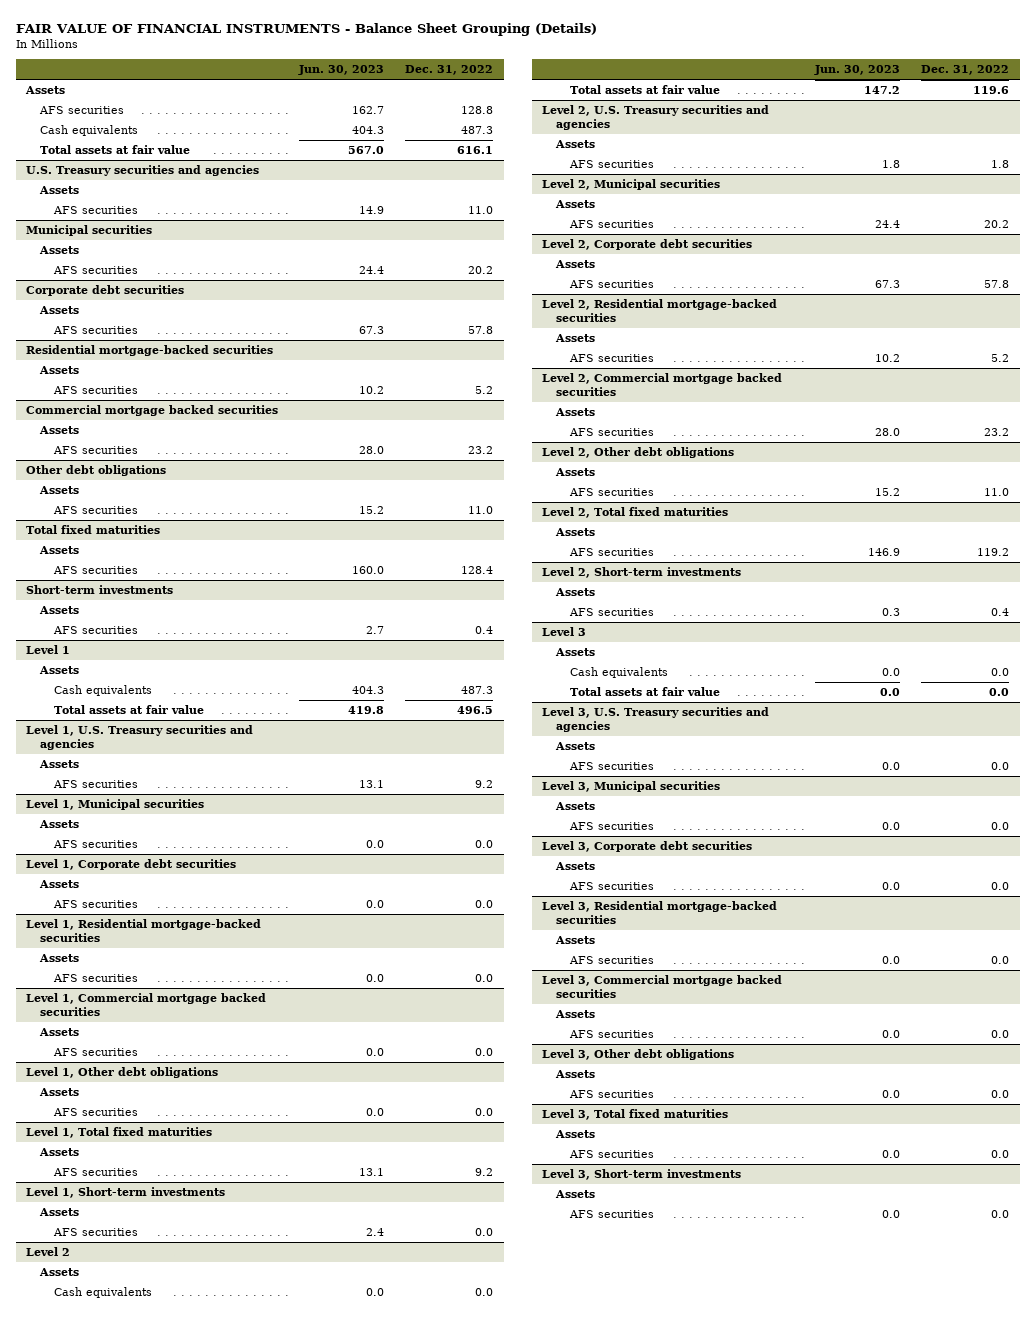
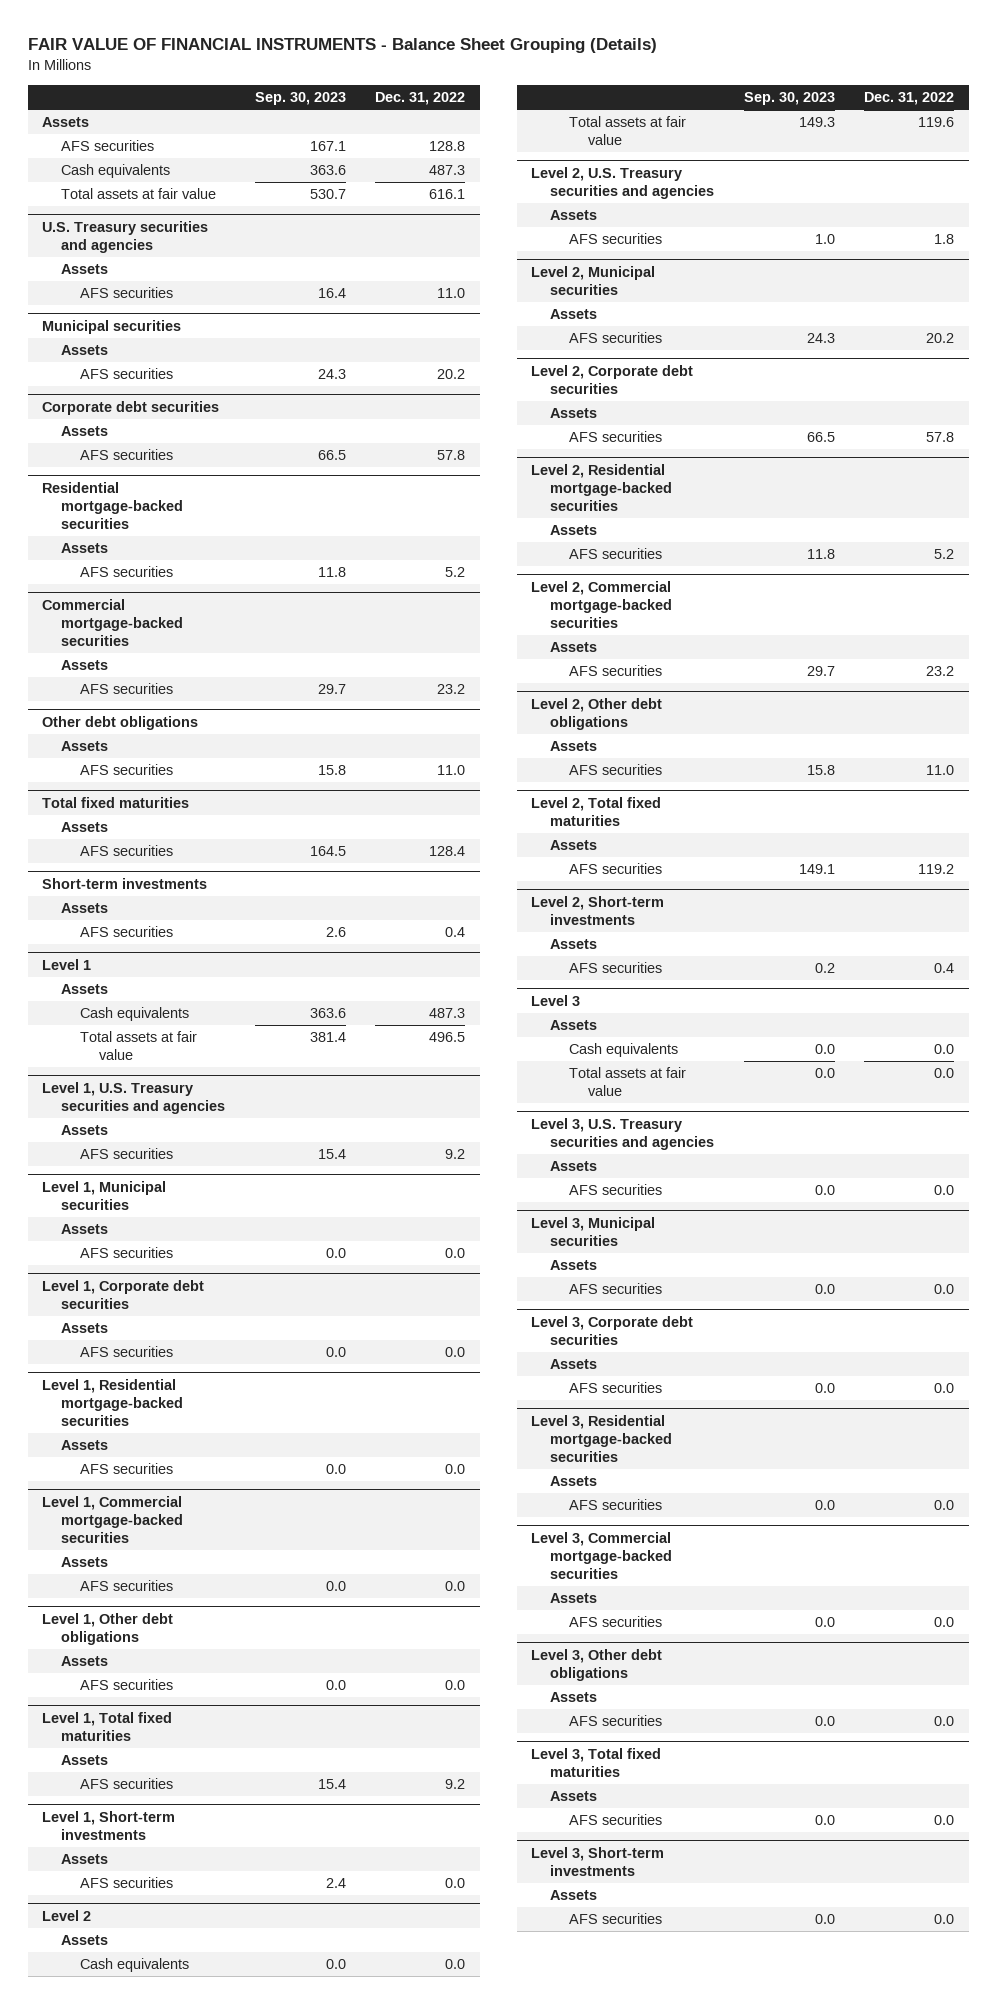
- | Jun. 30, 2023 | Dec. 31, 2022
+ | Sep. 30, 2023 | Dec. 31, 2022
- Commercial mortgage backed securities
+ Commercial mortgage-backed securities
- Level 1, Commercial mortgage backed securities
+ Level 1, Commercial mortgage-backed securities
- Level 2, Commercial mortgage backed securities
+ Level 2, Commercial mortgage-backed securities
- Level 3, Commercial mortgage backed securities
+ Level 3, Commercial mortgage-backed securities

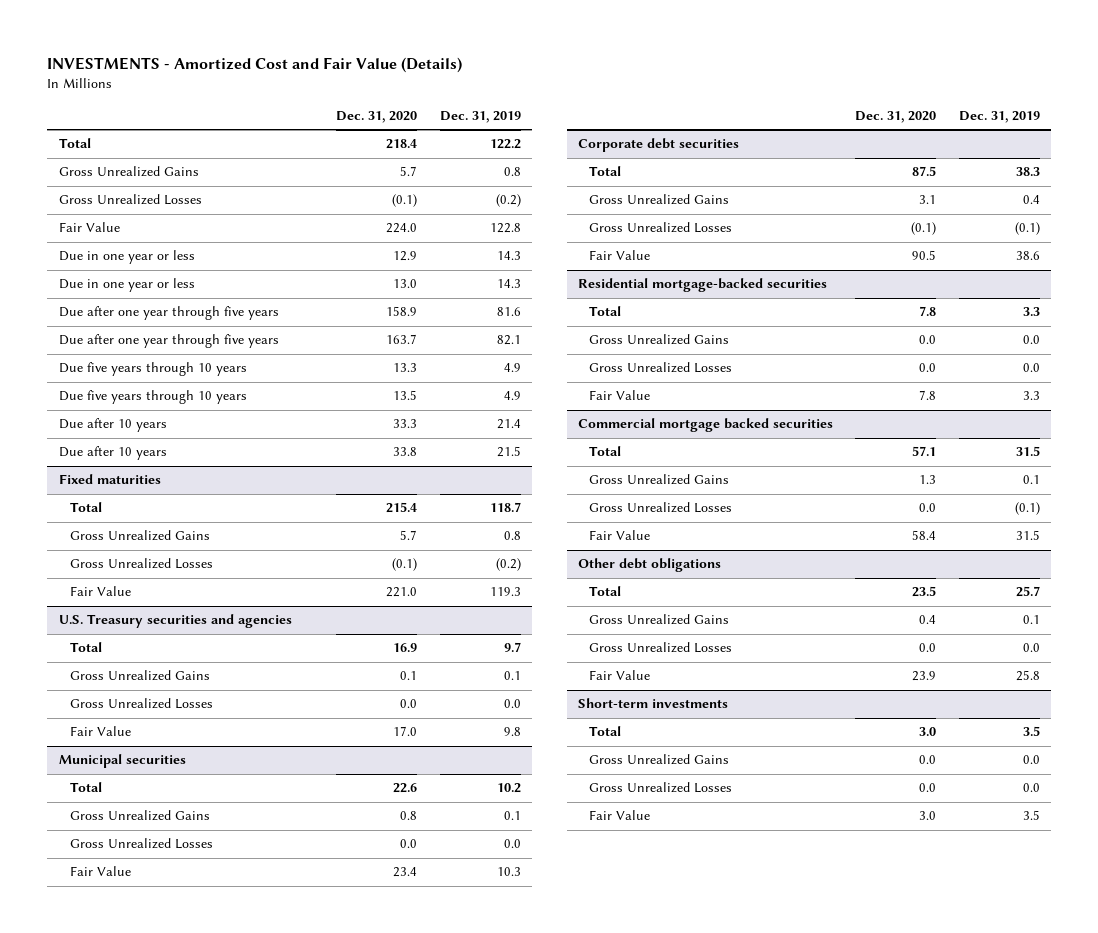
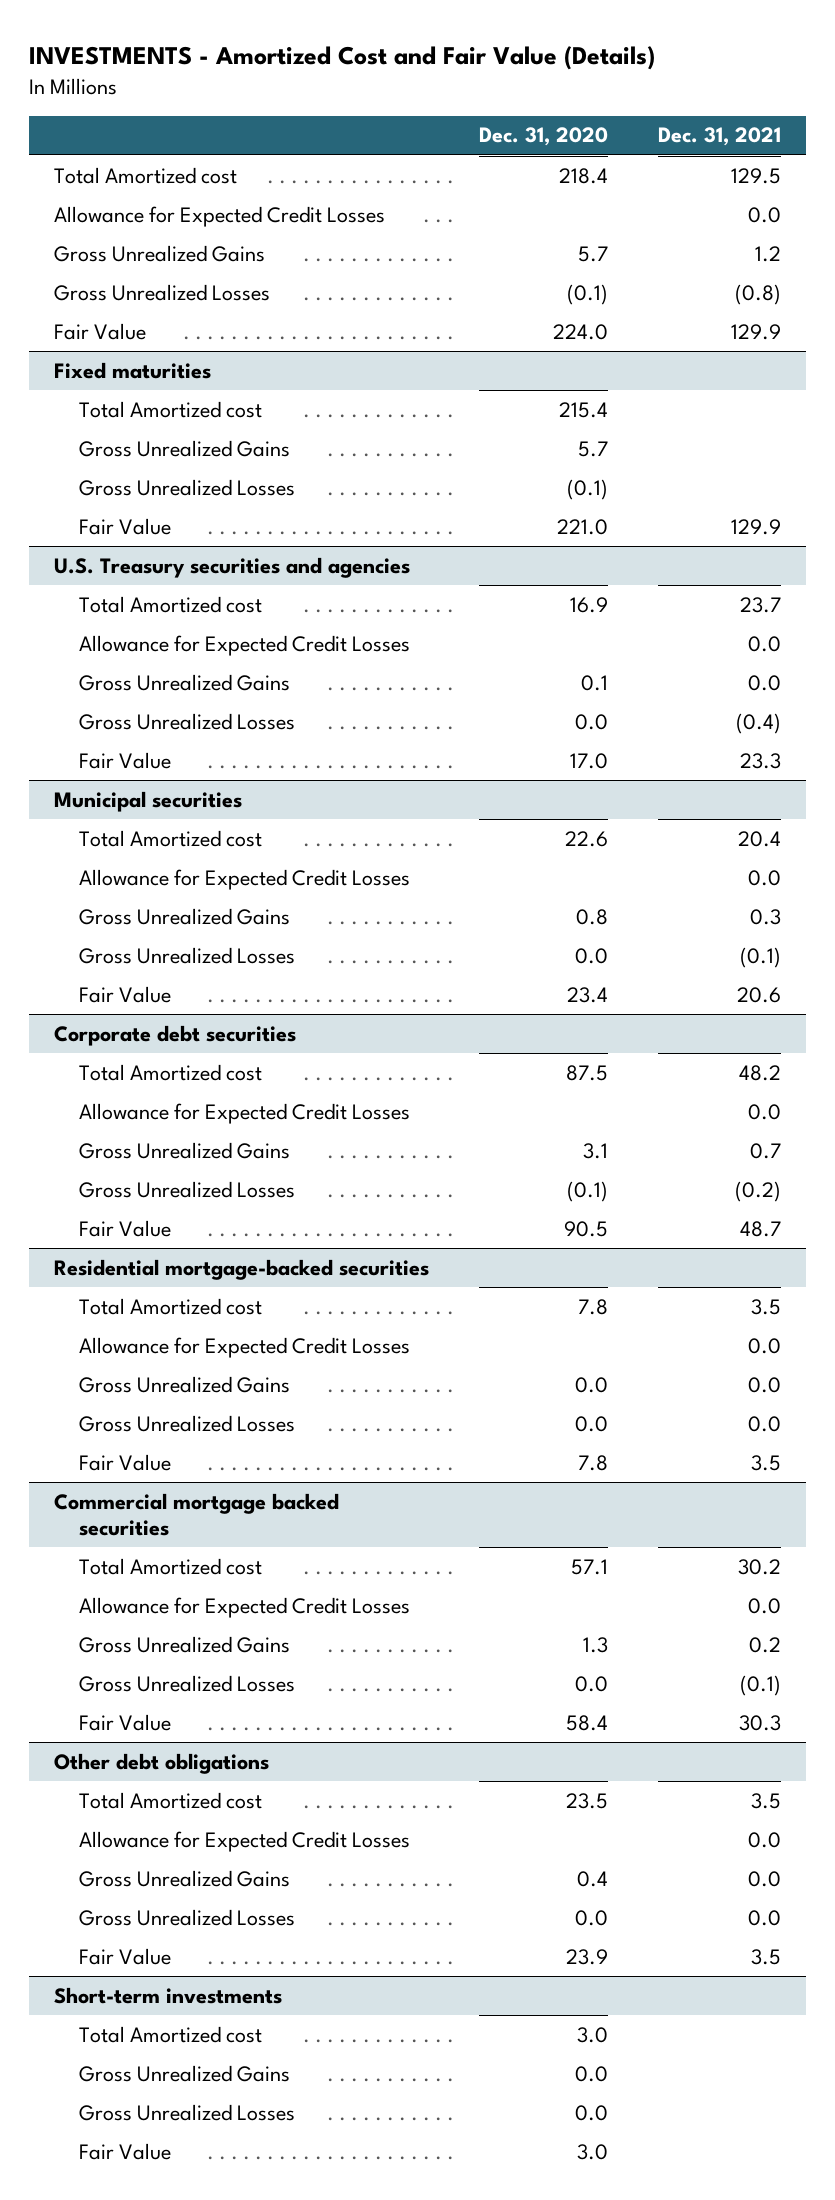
- | Dec. 31, 2020 | Dec. 31, 2019
+ | Dec. 31, 2020 | Dec. 31, 2021
- Total | 218.4 | 122.2
+ Total Amortized cost | 218.4 | 129.5
+ Allowance for Expected Credit Losses | | 0.0
- Due in one year or less | 12.9 | 14.3
- Due in one year or less | 13.0 | 14.3
- Due after one year through five years | 158.9 | 81.6
- Due after one year through five years | 163.7 | 82.1
- Due five years through 10 years | 13.3 | 4.9
- Due five years through 10 years | 13.5 | 4.9
- Due after 10 years | 33.3 | 21.4
- Due after 10 years | 33.8 | 21.5
@ Fixed maturities
- Total | 215.4 | 118.7
+ Total Amortized cost | 215.4 |
@ U.S. Treasury securities and agencies
- Total | 16.9 | 9.7
+ Total Amortized cost | 16.9 | 23.7
+ Allowance for Expected Credit Losses | | 0.0
@ Municipal securities
- Total | 22.6 | 10.2
+ Total Amortized cost | 22.6 | 20.4
+ Allowance for Expected Credit Losses | | 0.0
@ Corporate debt securities
- Total | 87.5 | 38.3
+ Total Amortized cost | 87.5 | 48.2
+ Allowance for Expected Credit Losses | | 0.0
@ Residential mortgage-backed securities
- Total | 7.8 | 3.3
+ Total Amortized cost | 7.8 | 3.5
+ Allowance for Expected Credit Losses | | 0.0
@ Commercial mortgage backed securities
- Total | 57.1 | 31.5
+ Total Amortized cost | 57.1 | 30.2
+ Allowance for Expected Credit Losses | | 0.0
@ Other debt obligations
- Total | 23.5 | 25.7
+ Total Amortized cost | 23.5 | 3.5
+ Allowance for Expected Credit Losses | | 0.0
@ Short-term investments
- Total | 3.0 | 3.5
+ Total Amortized cost | 3.0 |

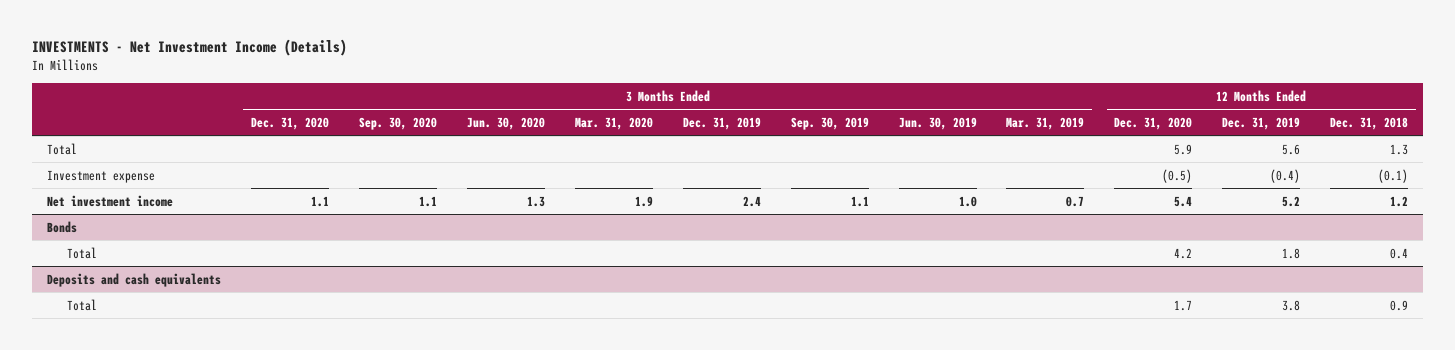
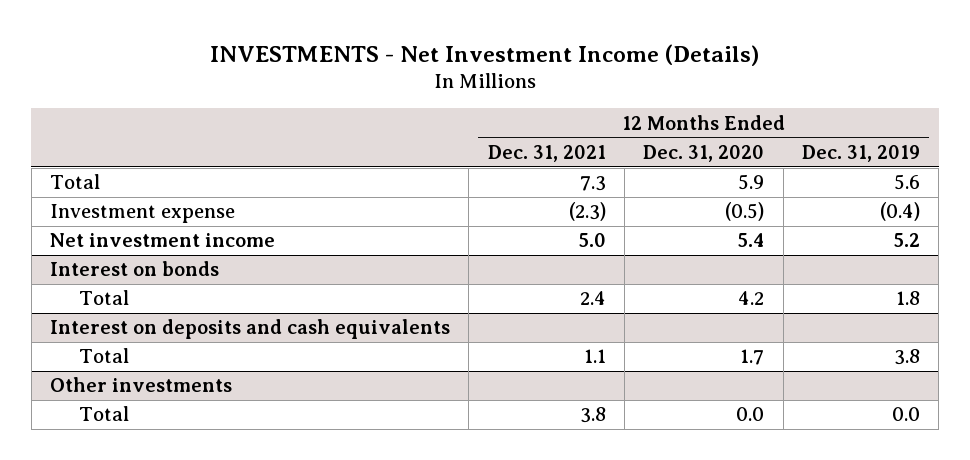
- | 3 Months Ended Dec. 31, 2020 | 3 Months Ended Sep. 30, 2020 | 3 Months Ended Jun. 30, 2020 | 3 Months Ended Mar. 31, 2020 | 3 Months Ended Dec. 31, 2019 | 3 Months Ended Sep. 30, 2019 | 3 Months Ended Jun. 30, 2019 | 3 Months Ended Mar. 31, 2019 | 12 Months Ended Dec. 31, 2020 | 12 Months Ended Dec. 31, 2019 | 12 Months Ended Dec. 31, 2018
+ | 12 Months Ended Dec. 31, 2021 | 12 Months Ended Dec. 31, 2020 | 12 Months Ended Dec. 31, 2019
- Bonds
+ Interest on bonds
- Deposits and cash equivalents
+ Interest on deposits and cash equivalents
+ Other investments
+ Total | 3.8 | 0.0 | 0.0

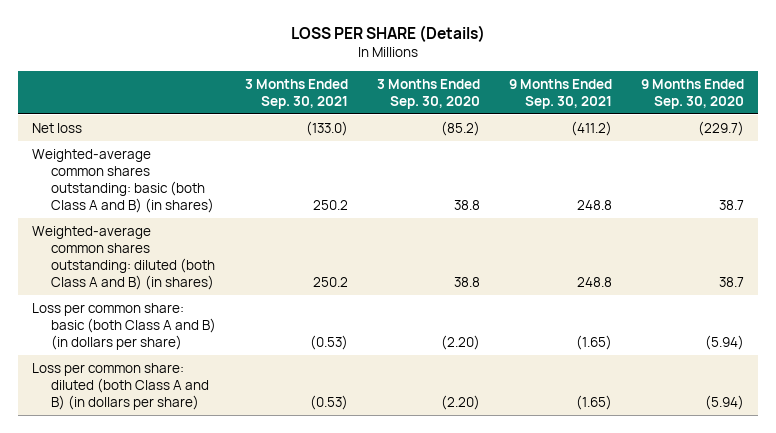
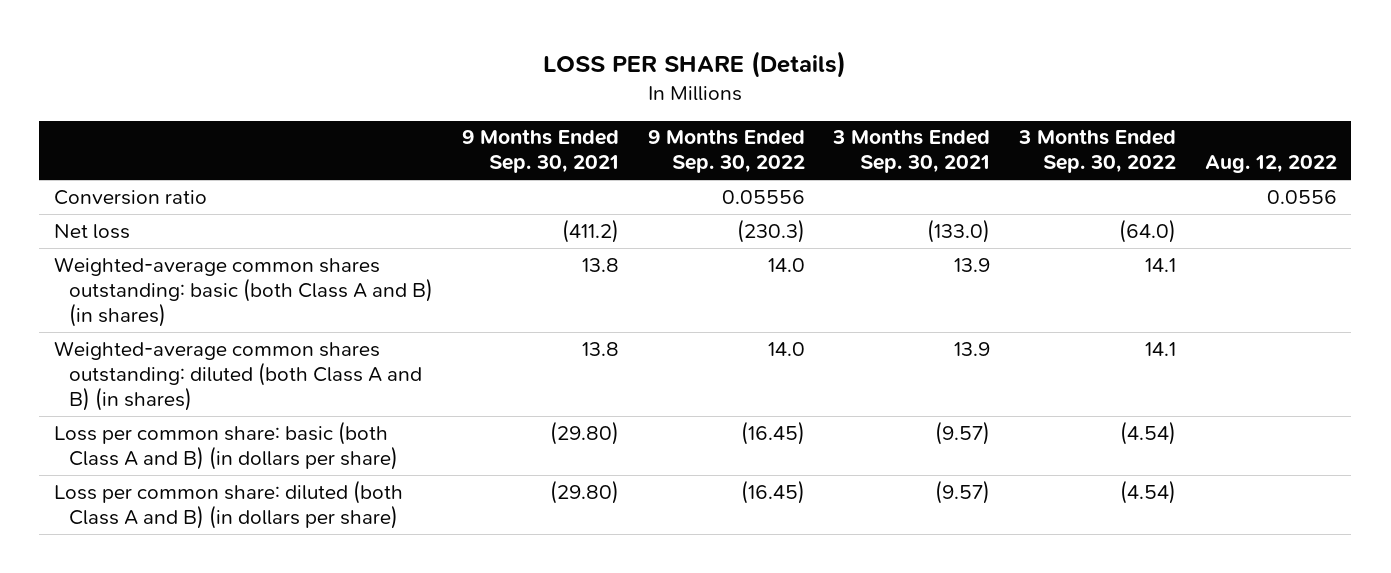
- | 3 Months Ended Sep. 30, 2021 | 3 Months Ended Sep. 30, 2020 | 9 Months Ended Sep. 30, 2021 | 9 Months Ended Sep. 30, 2020
+ | 9 Months Ended Sep. 30, 2021 | 9 Months Ended Sep. 30, 2022 | 3 Months Ended Sep. 30, 2021 | 3 Months Ended Sep. 30, 2022 | Aug. 12, 2022
+ Conversion ratio | | 0.05556 | | | 0.0556
- Weighted-average common shares outstanding: basic (both Class A and B) (in shares) | 250.2 | 38.8 | 248.8 | 38.7
- Weighted-average common shares outstanding: diluted (both Class A and B) (in shares) | 250.2 | 38.8 | 248.8 | 38.7
- Loss per common share: basic (both Class A and B) (in dollars per share) | (0.53) | (2.20) | (1.65) | (5.94)
- Loss per common share: diluted (both Class A and B) (in dollars per share) | (0.53) | (2.20) | (1.65) | (5.94)
+ Weighted-average common shares outstanding: basic (both Class A and B) (in shares) | 13.8 | 14.0 | 13.9 | 14.1 |
+ Weighted-average common shares outstanding: diluted (both Class A and B) (in shares) | 13.8 | 14.0 | 13.9 | 14.1 |
+ Loss per common share: basic (both Class A and B) (in dollars per share) | (29.80) | (16.45) | (9.57) | (4.54) |
+ Loss per common share: diluted (both Class A and B) (in dollars per share) | (29.80) | (16.45) | (9.57) | (4.54) |

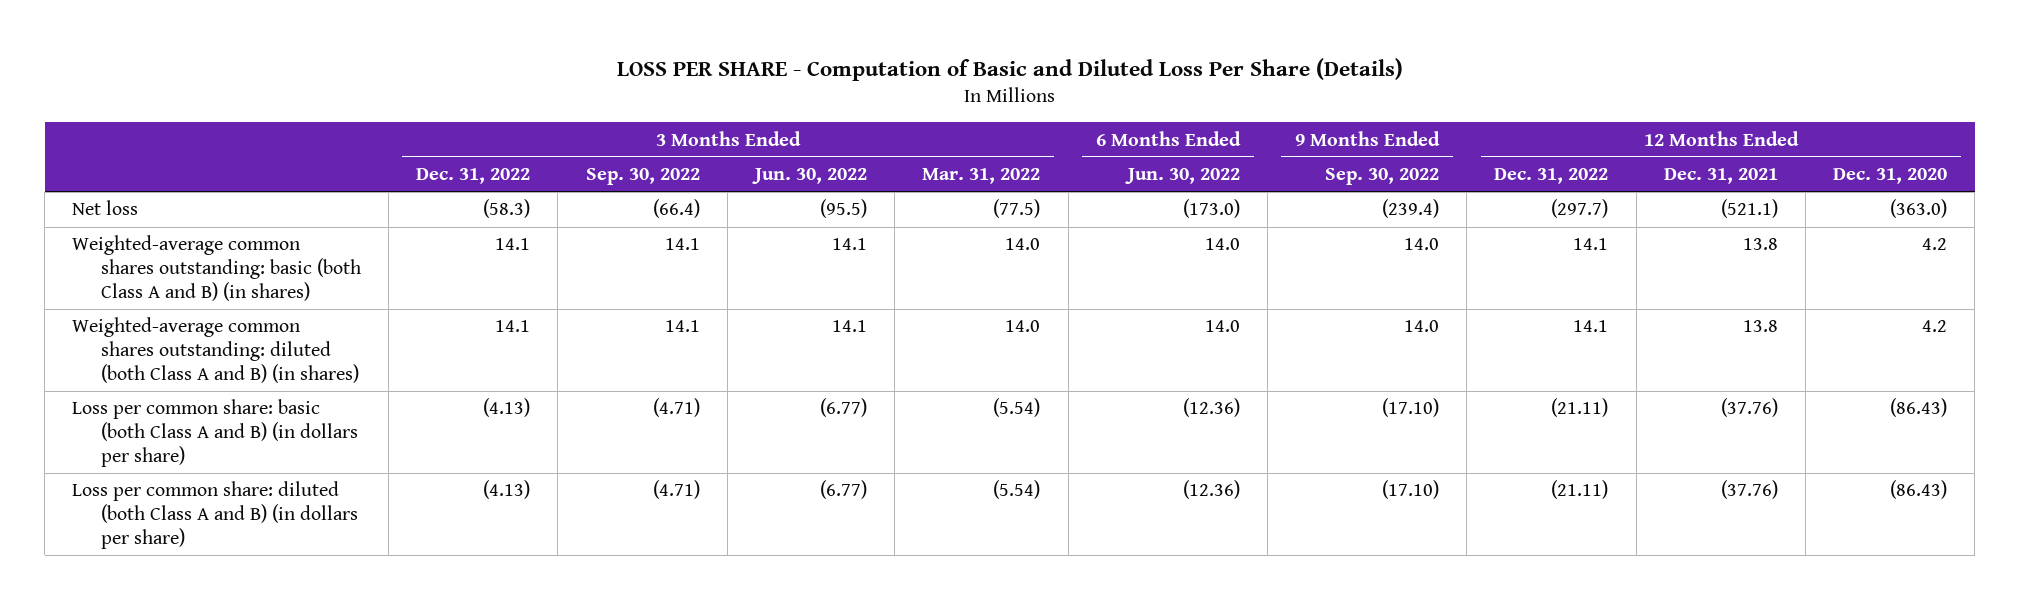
- LOSS PER SHARE (Details)
+ LOSS PER SHARE - Computation of Basic and Diluted Loss Per Share (Details)
- | 9 Months Ended Sep. 30, 2021 | 9 Months Ended Sep. 30, 2022 | 3 Months Ended Sep. 30, 2021 | 3 Months Ended Sep. 30, 2022 | Aug. 12, 2022
+ | 3 Months Ended Dec. 31, 2022 | 3 Months Ended Sep. 30, 2022 | 3 Months Ended Jun. 30, 2022 | 3 Months Ended Mar. 31, 2022 | 6 Months Ended Jun. 30, 2022 | 9 Months Ended Sep. 30, 2022 | 12 Months Ended Dec. 31, 2022 | 12 Months Ended Dec. 31, 2021 | 12 Months Ended Dec. 31, 2020
- Conversion ratio | | 0.05556 | | | 0.0556
- Net loss | (411.2) | (230.3) | (133.0) | (64.0) |
+ Net loss | (58.3) | (66.4) | (95.5) | (77.5) | (173.0) | (239.4) | (297.7) | (521.1) | (363.0)
- Loss per common share: basic (both Class A and B) (in dollars per share) | (29.80) | (16.45) | (9.57) | (4.54) |
- Loss per common share: diluted (both Class A and B) (in dollars per share) | (29.80) | (16.45) | (9.57) | (4.54) |
+ Loss per common share: basic (both Class A and B) (in dollars per share) | (4.13) | (4.71) | (6.77) | (5.54) | (12.36) | (17.10) | (21.11) | (37.76) | (86.43)
+ Loss per common share: diluted (both Class A and B) (in dollars per share) | (4.13) | (4.71) | (6.77) | (5.54) | (12.36) | (17.10) | (21.11) | (37.76) | (86.43)

